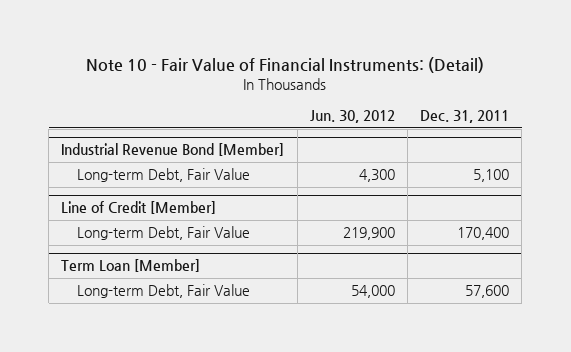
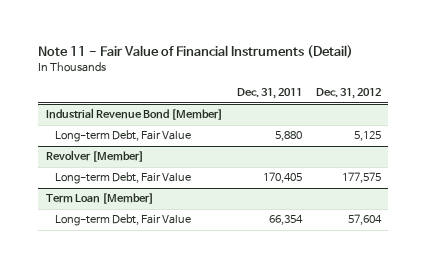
- Note 10 - Fair Value of Financial Instruments: (Detail)
+ Note 11 - Fair Value of Financial Instruments (Detail)
- | Jun. 30, 2012 | Dec. 31, 2011
+ | Dec. 31, 2011 | Dec. 31, 2012
@ Industrial Revenue Bond [Member]
- Long-term Debt, Fair Value | 4,300 | 5,100
- Line of Credit [Member]
- Long-term Debt, Fair Value | 219,900 | 170,400
@ Industrial Revenue Bond [Member]
+ Long-term Debt, Fair Value | 5,880 | 5,125
+ Revolver [Member]
+ Long-term Debt, Fair Value | 170,405 | 177,575
@ Term Loan [Member]
- Long-term Debt, Fair Value | 54,000 | 57,600
+ Long-term Debt, Fair Value | 66,354 | 57,604

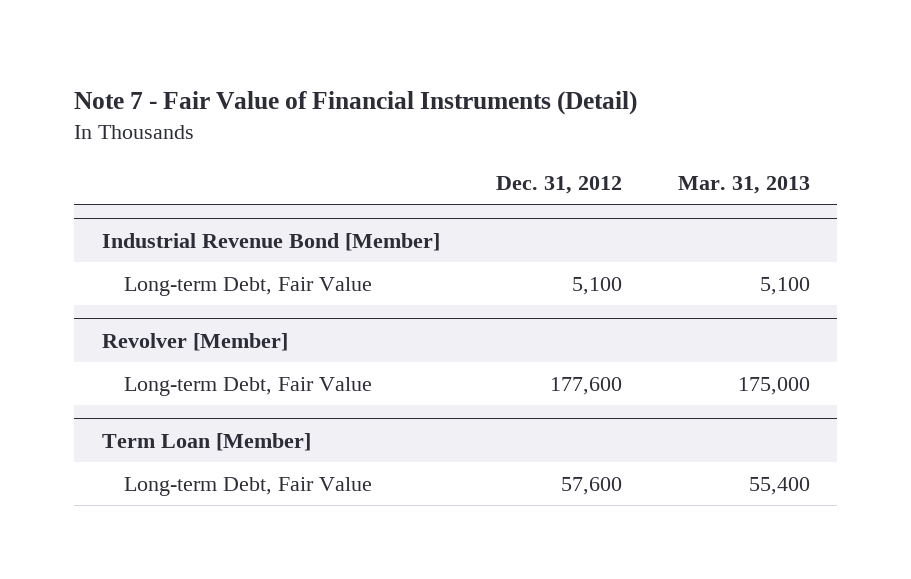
- Note 11 - Fair Value of Financial Instruments (Detail)
+ Note 7 - Fair Value of Financial Instruments (Detail)
- | Dec. 31, 2011 | Dec. 31, 2012
+ | Dec. 31, 2012 | Mar. 31, 2013
@ Industrial Revenue Bond [Member]
- Long-term Debt, Fair Value | 5,880 | 5,125
+ Long-term Debt, Fair Value | 5,100 | 5,100
@ Revolver [Member]
- Long-term Debt, Fair Value | 170,405 | 177,575
+ Long-term Debt, Fair Value | 177,600 | 175,000
@ Term Loan [Member]
- Long-term Debt, Fair Value | 66,354 | 57,604
+ Long-term Debt, Fair Value | 57,600 | 55,400

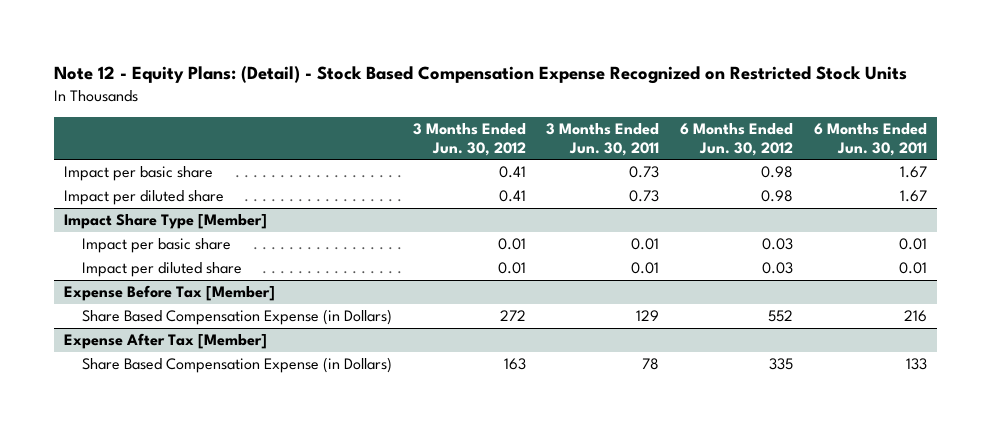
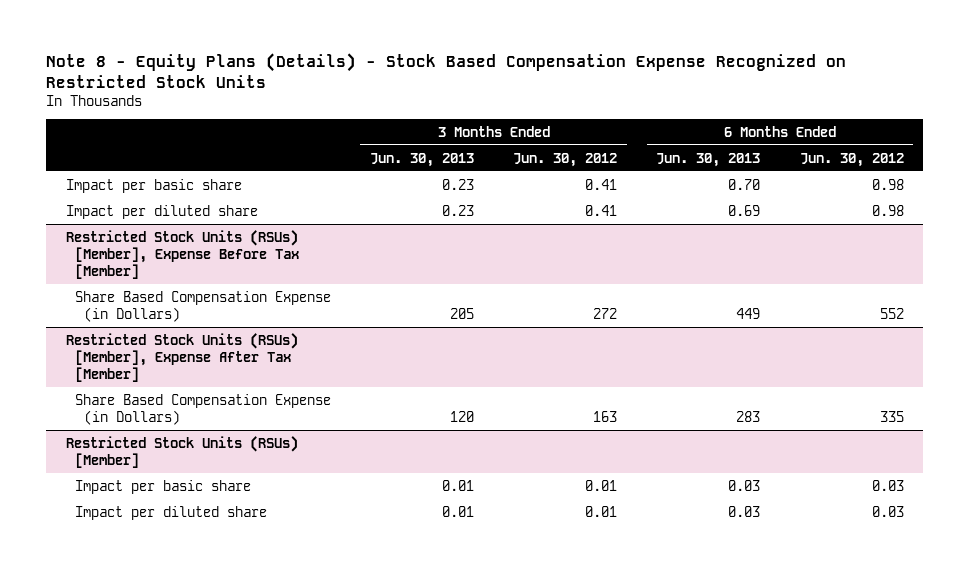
- Note 12 - Equity Plans: (Detail) - Stock Based Compensation Expense Recognized on Restricted Stock Units
+ Note 8 - Equity Plans (Details) - Stock Based Compensation Expense Recognized on Restricted Stock Units
- | 3 Months Ended Jun. 30, 2012 | 3 Months Ended Jun. 30, 2011 | 6 Months Ended Jun. 30, 2012 | 6 Months Ended Jun. 30, 2011
+ | 3 Months Ended Jun. 30, 2013 | 3 Months Ended Jun. 30, 2012 | 6 Months Ended Jun. 30, 2013 | 6 Months Ended Jun. 30, 2012
- Impact Share Type [Member]
- Impact per basic share | 0.01 | 0.01 | 0.03 | 0.01
- Impact per diluted share | 0.01 | 0.01 | 0.03 | 0.01
- Expense Before Tax [Member]
+ Restricted Stock Units (RSUs) [Member], Expense Before Tax [Member]
- Expense After Tax [Member]
+ Restricted Stock Units (RSUs) [Member], Expense After Tax [Member]
+ Restricted Stock Units (RSUs) [Member]
+ Impact per basic share | 0.01 | 0.01 | 0.03 | 0.03
+ Impact per diluted share | 0.01 | 0.01 | 0.03 | 0.03

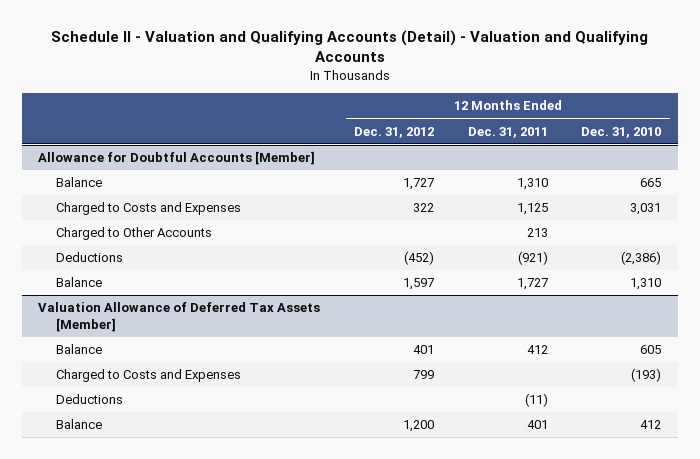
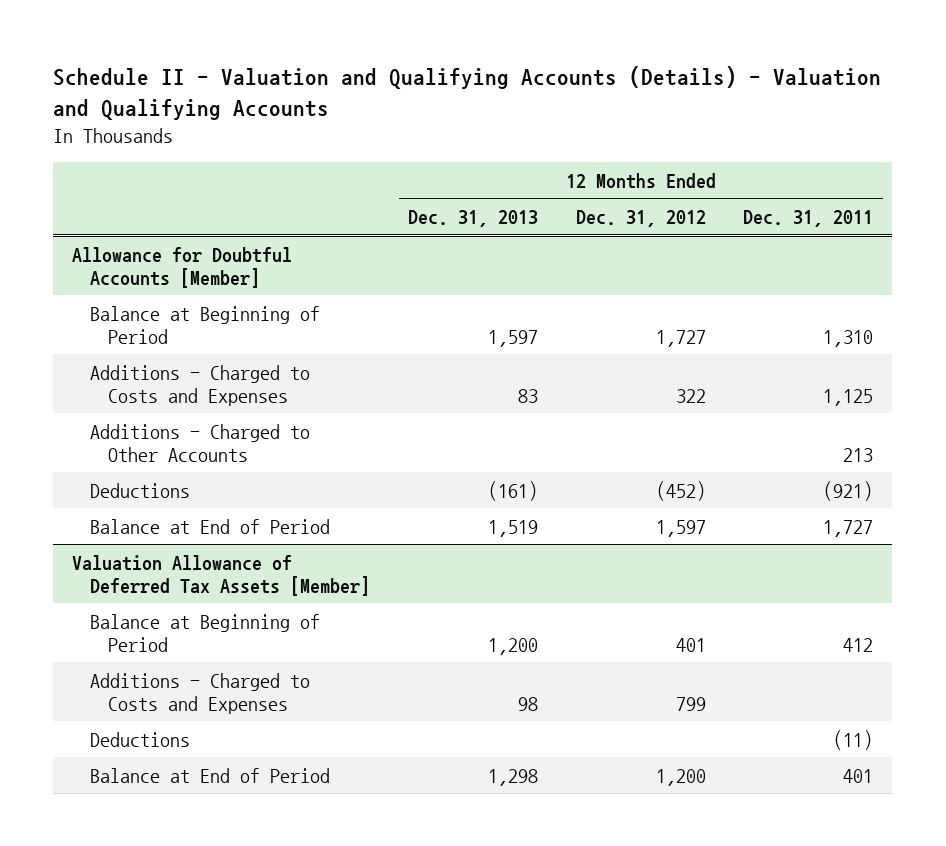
- Schedule II - Valuation and Qualifying Accounts (Detail) - Valuation and Qualifying Accounts
+ Schedule II - Valuation and Qualifying Accounts (Details) - Valuation and Qualifying Accounts
- | 12 Months Ended Dec. 31, 2012 | 12 Months Ended Dec. 31, 2011 | 12 Months Ended Dec. 31, 2010
+ | 12 Months Ended Dec. 31, 2013 | 12 Months Ended Dec. 31, 2012 | 12 Months Ended Dec. 31, 2011
@ Allowance for Doubtful Accounts [Member]
- Balance | 1,727 | 1,310 | 665
- Charged to Costs and Expenses | 322 | 1,125 | 3,031
- Charged to Other Accounts | | 213 |
+ Balance at Beginning of Period | 1,597 | 1,727 | 1,310
+ Additions - Charged to Costs and Expenses | 83 | 322 | 1,125
+ Additions - Charged to Other Accounts | | | 213
- Balance | 1,597 | 1,727 | 1,310
+ Balance at End of Period | 1,519 | 1,597 | 1,727
@ Valuation Allowance of Deferred Tax Assets [Member]
- Balance | 401 | 412 | 605
- Charged to Costs and Expenses | 799 | | (193)
+ Balance at Beginning of Period | 1,200 | 401 | 412
+ Additions - Charged to Costs and Expenses | 98 | 799 |
- Balance | 1,200 | 401 | 412
+ Balance at End of Period | 1,298 | 1,200 | 401

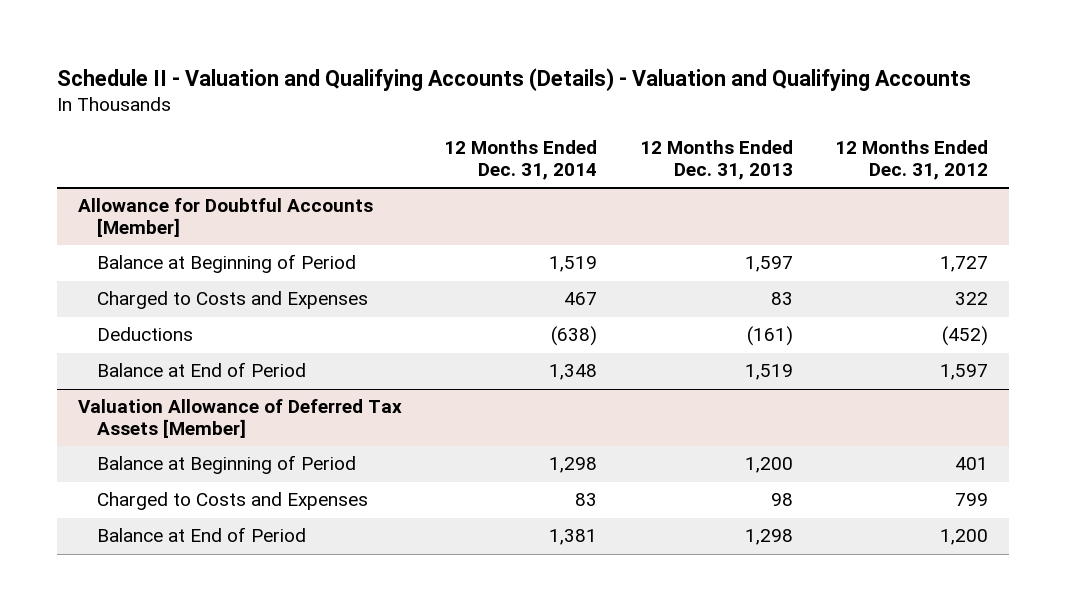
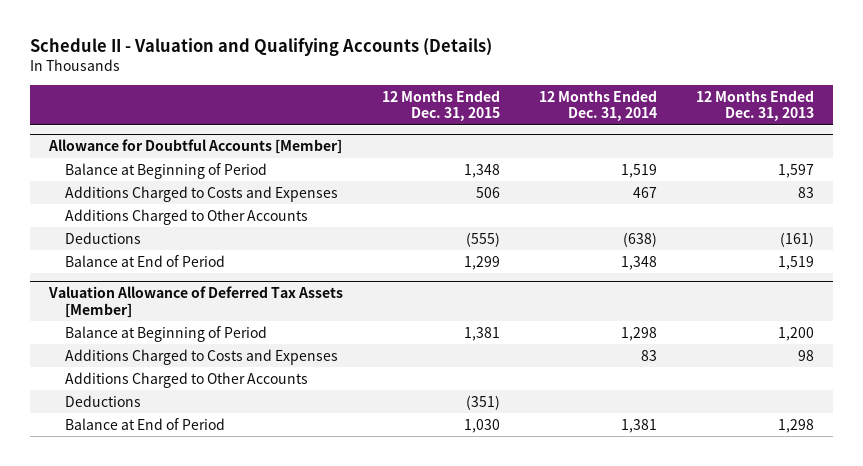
- Schedule II - Valuation and Qualifying Accounts (Details) - Valuation and Qualifying Accounts
+ Schedule II - Valuation and Qualifying Accounts (Details)
- | 12 Months Ended Dec. 31, 2014 | 12 Months Ended Dec. 31, 2013 | 12 Months Ended Dec. 31, 2012
+ | 12 Months Ended Dec. 31, 2015 | 12 Months Ended Dec. 31, 2014 | 12 Months Ended Dec. 31, 2013
@ Allowance for Doubtful Accounts [Member]
- Charged to Costs and Expenses | 467 | 83 | 322
+ Additions Charged to Costs and Expenses | 506 | 467 | 83
+ Additions Charged to Other Accounts
@ Valuation Allowance of Deferred Tax Assets [Member]
- Charged to Costs and Expenses | 83 | 98 | 799
+ Additions Charged to Costs and Expenses | | 83 | 98
+ Additions Charged to Other Accounts
+ Deductions | (351) | |

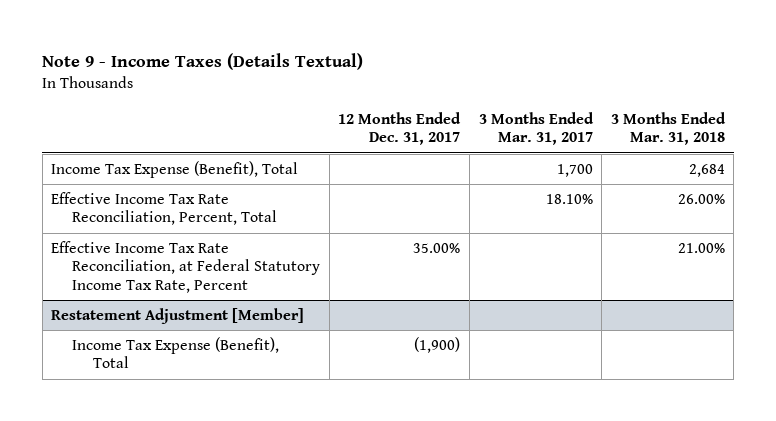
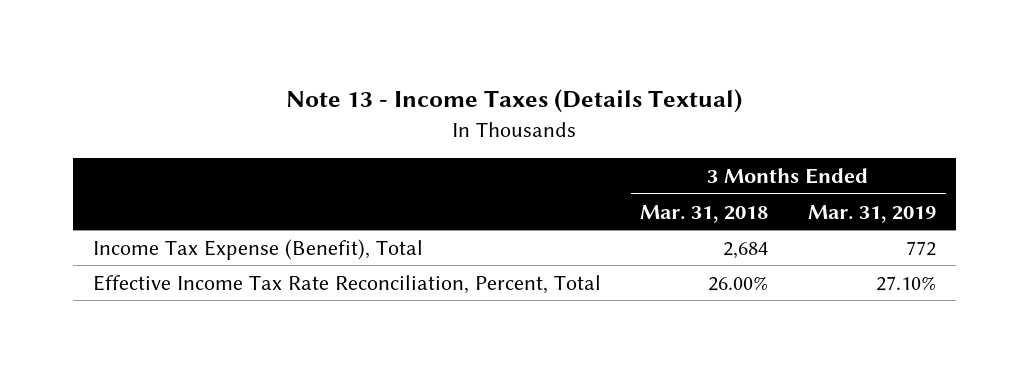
- Note 9 - Income Taxes (Details Textual)
+ Note 13 - Income Taxes (Details Textual)
- | 12 Months Ended Dec. 31, 2017 | 3 Months Ended Mar. 31, 2017 | 3 Months Ended Mar. 31, 2018
+ | 3 Months Ended Mar. 31, 2018 | 3 Months Ended Mar. 31, 2019
- Effective Income Tax Rate Reconciliation, at Federal Statutory Income Tax Rate, Percent | 35.00% | | 21.00%
- Restatement Adjustment [Member]
- Income Tax Expense (Benefit), Total | (1,900) | |

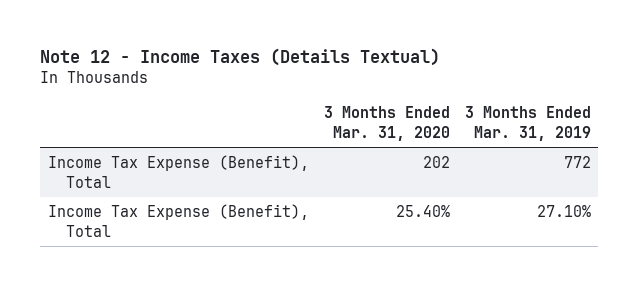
- Note 13 - Income Taxes (Details Textual)
+ Note 12 - Income Taxes (Details Textual)
- | 3 Months Ended Mar. 31, 2018 | 3 Months Ended Mar. 31, 2019
+ | 3 Months Ended Mar. 31, 2020 | 3 Months Ended Mar. 31, 2019
- Effective Income Tax Rate Reconciliation, Percent, Total | 26.00% | 27.10%
+ Income Tax Expense (Benefit), Total | 25.40% | 27.10%

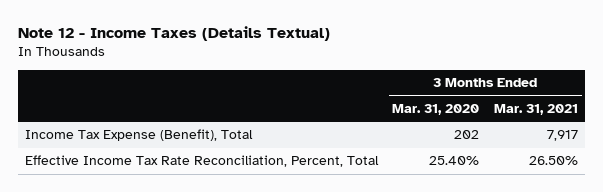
- | 3 Months Ended Mar. 31, 2020 | 3 Months Ended Mar. 31, 2019
+ | 3 Months Ended Mar. 31, 2020 | 3 Months Ended Mar. 31, 2021
- Income Tax Expense (Benefit), Total | 25.40% | 27.10%
+ Effective Income Tax Rate Reconciliation, Percent, Total | 25.40% | 26.50%

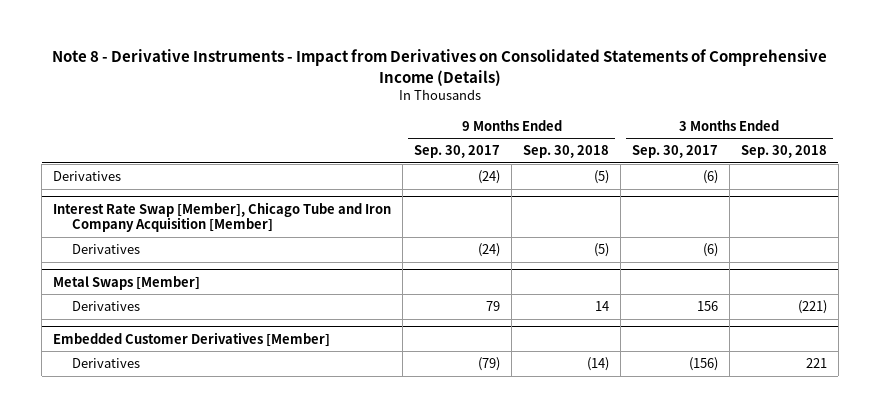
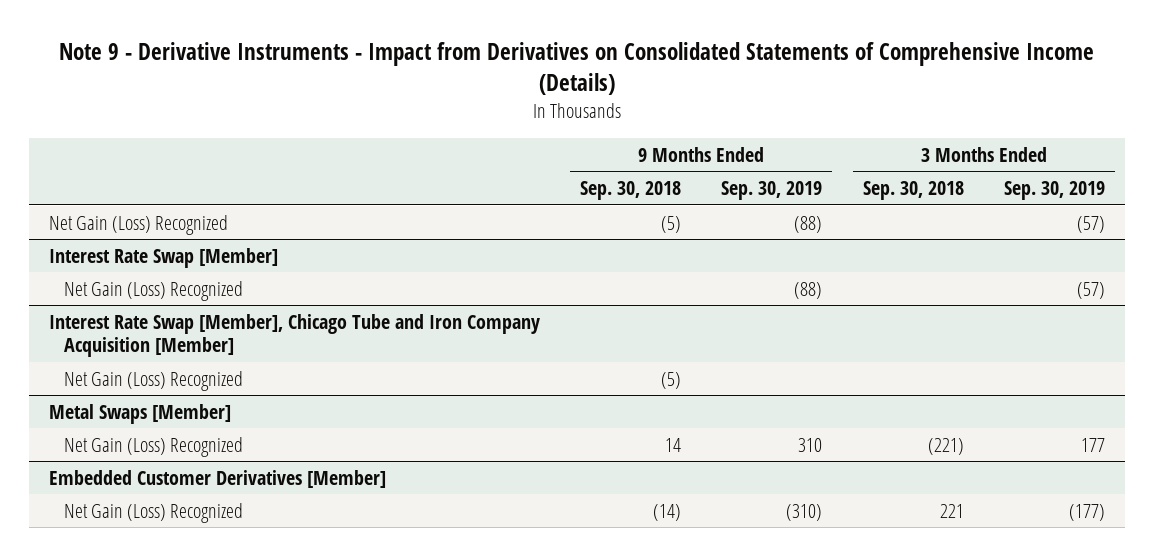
- Note 8 - Derivative Instruments - Impact from Derivatives on Consolidated Statements of Comprehensive Income (Details)
+ Note 9 - Derivative Instruments - Impact from Derivatives on Consolidated Statements of Comprehensive Income (Details)
- | 9 Months Ended Sep. 30, 2017 | 9 Months Ended Sep. 30, 2018 | 3 Months Ended Sep. 30, 2017 | 3 Months Ended Sep. 30, 2018
+ | 9 Months Ended Sep. 30, 2018 | 9 Months Ended Sep. 30, 2019 | 3 Months Ended Sep. 30, 2018 | 3 Months Ended Sep. 30, 2019
- Derivatives | (24) | (5) | (6) |
+ Net Gain (Loss) Recognized | (5) | (88) | | (57)
+ Interest Rate Swap [Member]
+ Net Gain (Loss) Recognized | | (88) | | (57)
@ Interest Rate Swap [Member], Chicago Tube and Iron Company Acquisition [Member]
- Derivatives | (24) | (5) | (6) |
+ Net Gain (Loss) Recognized | (5) | | |
@ Metal Swaps [Member]
- Derivatives | 79 | 14 | 156 | (221)
+ Net Gain (Loss) Recognized | 14 | 310 | (221) | 177
@ Embedded Customer Derivatives [Member]
- Derivatives | (79) | (14) | (156) | 221
+ Net Gain (Loss) Recognized | (14) | (310) | 221 | (177)

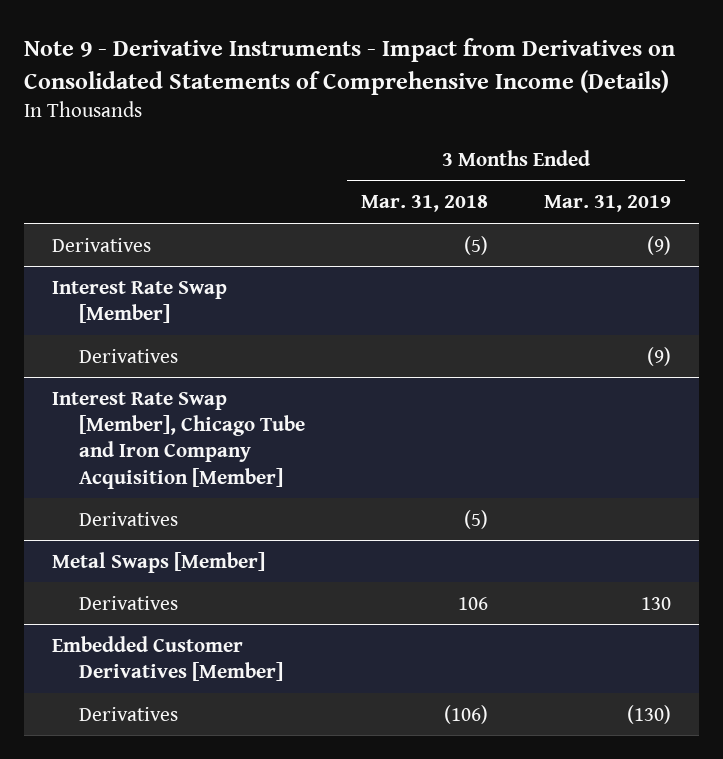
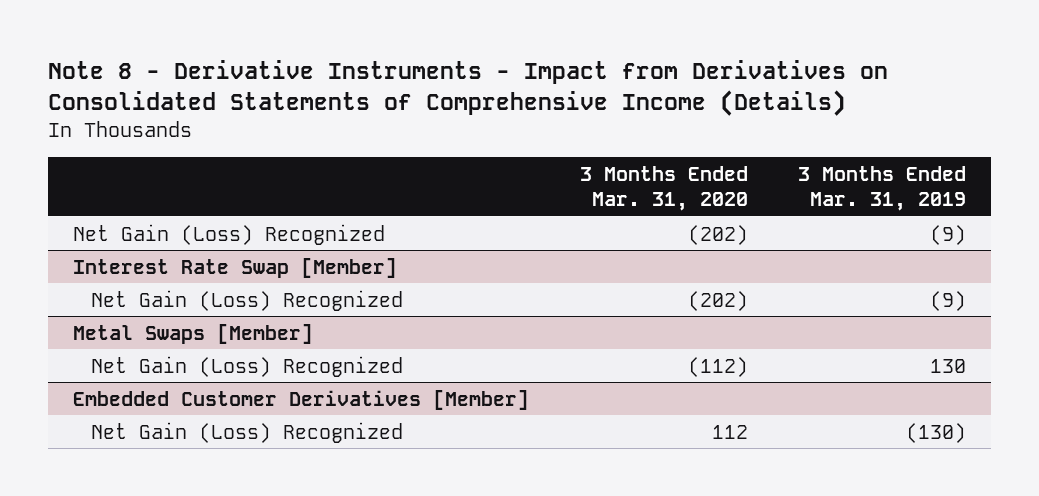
- Note 9 - Derivative Instruments - Impact from Derivatives on Consolidated Statements of Comprehensive Income (Details)
+ Note 8 - Derivative Instruments - Impact from Derivatives on Consolidated Statements of Comprehensive Income (Details)
- | 3 Months Ended Mar. 31, 2018 | 3 Months Ended Mar. 31, 2019
+ | 3 Months Ended Mar. 31, 2020 | 3 Months Ended Mar. 31, 2019
- Derivatives | (5) | (9)
+ Net Gain (Loss) Recognized | (202) | (9)
@ Interest Rate Swap [Member]
- Derivatives | | (9)
- Interest Rate Swap [Member], Chicago Tube and Iron Company Acquisition [Member]
- Derivatives | (5) |
@ Interest Rate Swap [Member]
+ Net Gain (Loss) Recognized | (202) | (9)
@ Metal Swaps [Member]
- Derivatives | 106 | 130
+ Net Gain (Loss) Recognized | (112) | 130
@ Embedded Customer Derivatives [Member]
- Derivatives | (106) | (130)
+ Net Gain (Loss) Recognized | 112 | (130)

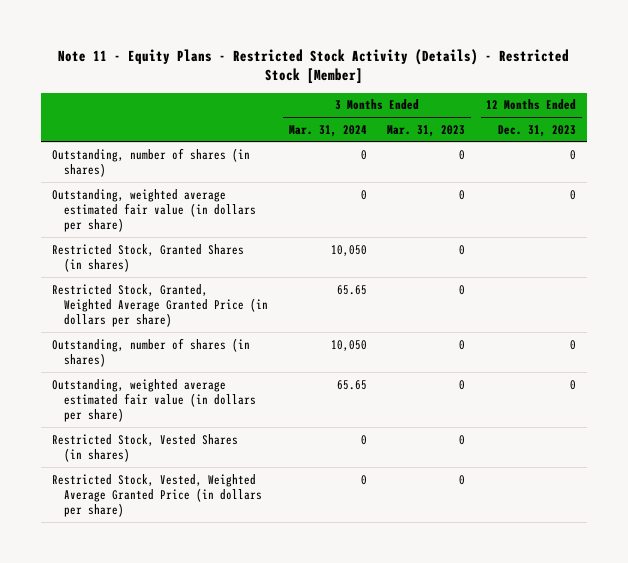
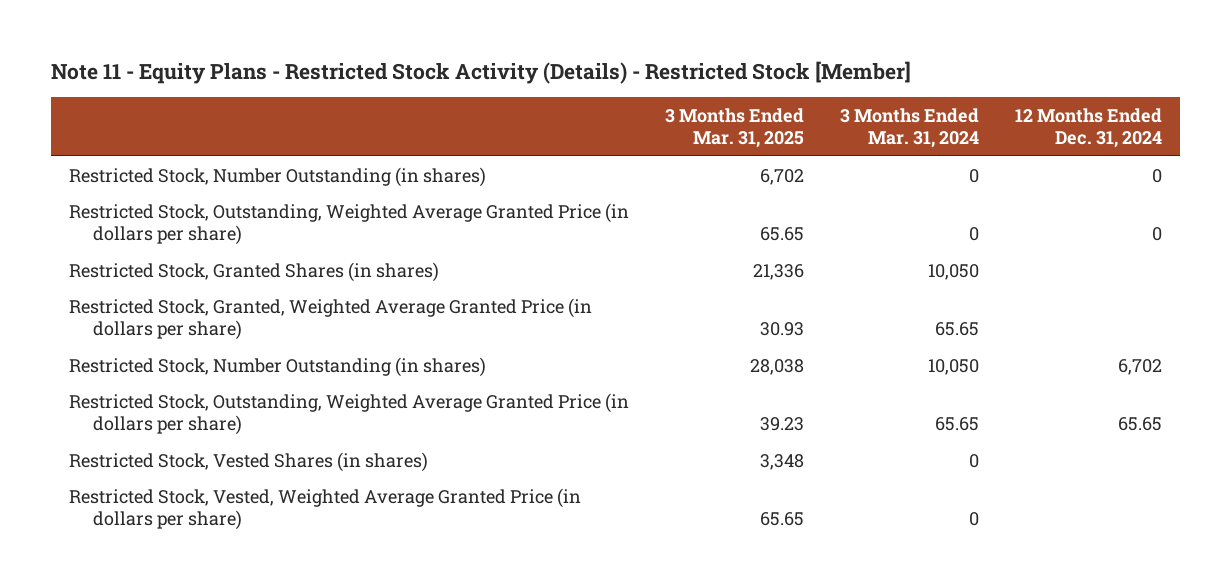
- | 3 Months Ended Mar. 31, 2024 | 3 Months Ended Mar. 31, 2023 | 12 Months Ended Dec. 31, 2023
+ | 3 Months Ended Mar. 31, 2025 | 3 Months Ended Mar. 31, 2024 | 12 Months Ended Dec. 31, 2024
- Outstanding, number of shares (in shares) | 0 | 0 | 0
- Outstanding, weighted average estimated fair value (in dollars per share) | 0 | 0 | 0
+ Restricted Stock, Number Outstanding (in shares) | 6,702 | 0 | 0
+ Restricted Stock, Outstanding, Weighted Average Granted Price (in dollars per share) | 65.65 | 0 | 0
- Outstanding, number of shares (in shares) | 10,050 | 0 | 0
- Outstanding, weighted average estimated fair value (in dollars per share) | 65.65 | 0 | 0
+ Restricted Stock, Number Outstanding (in shares) | 28,038 | 10,050 | 6,702
+ Restricted Stock, Outstanding, Weighted Average Granted Price (in dollars per share) | 39.23 | 65.65 | 65.65

